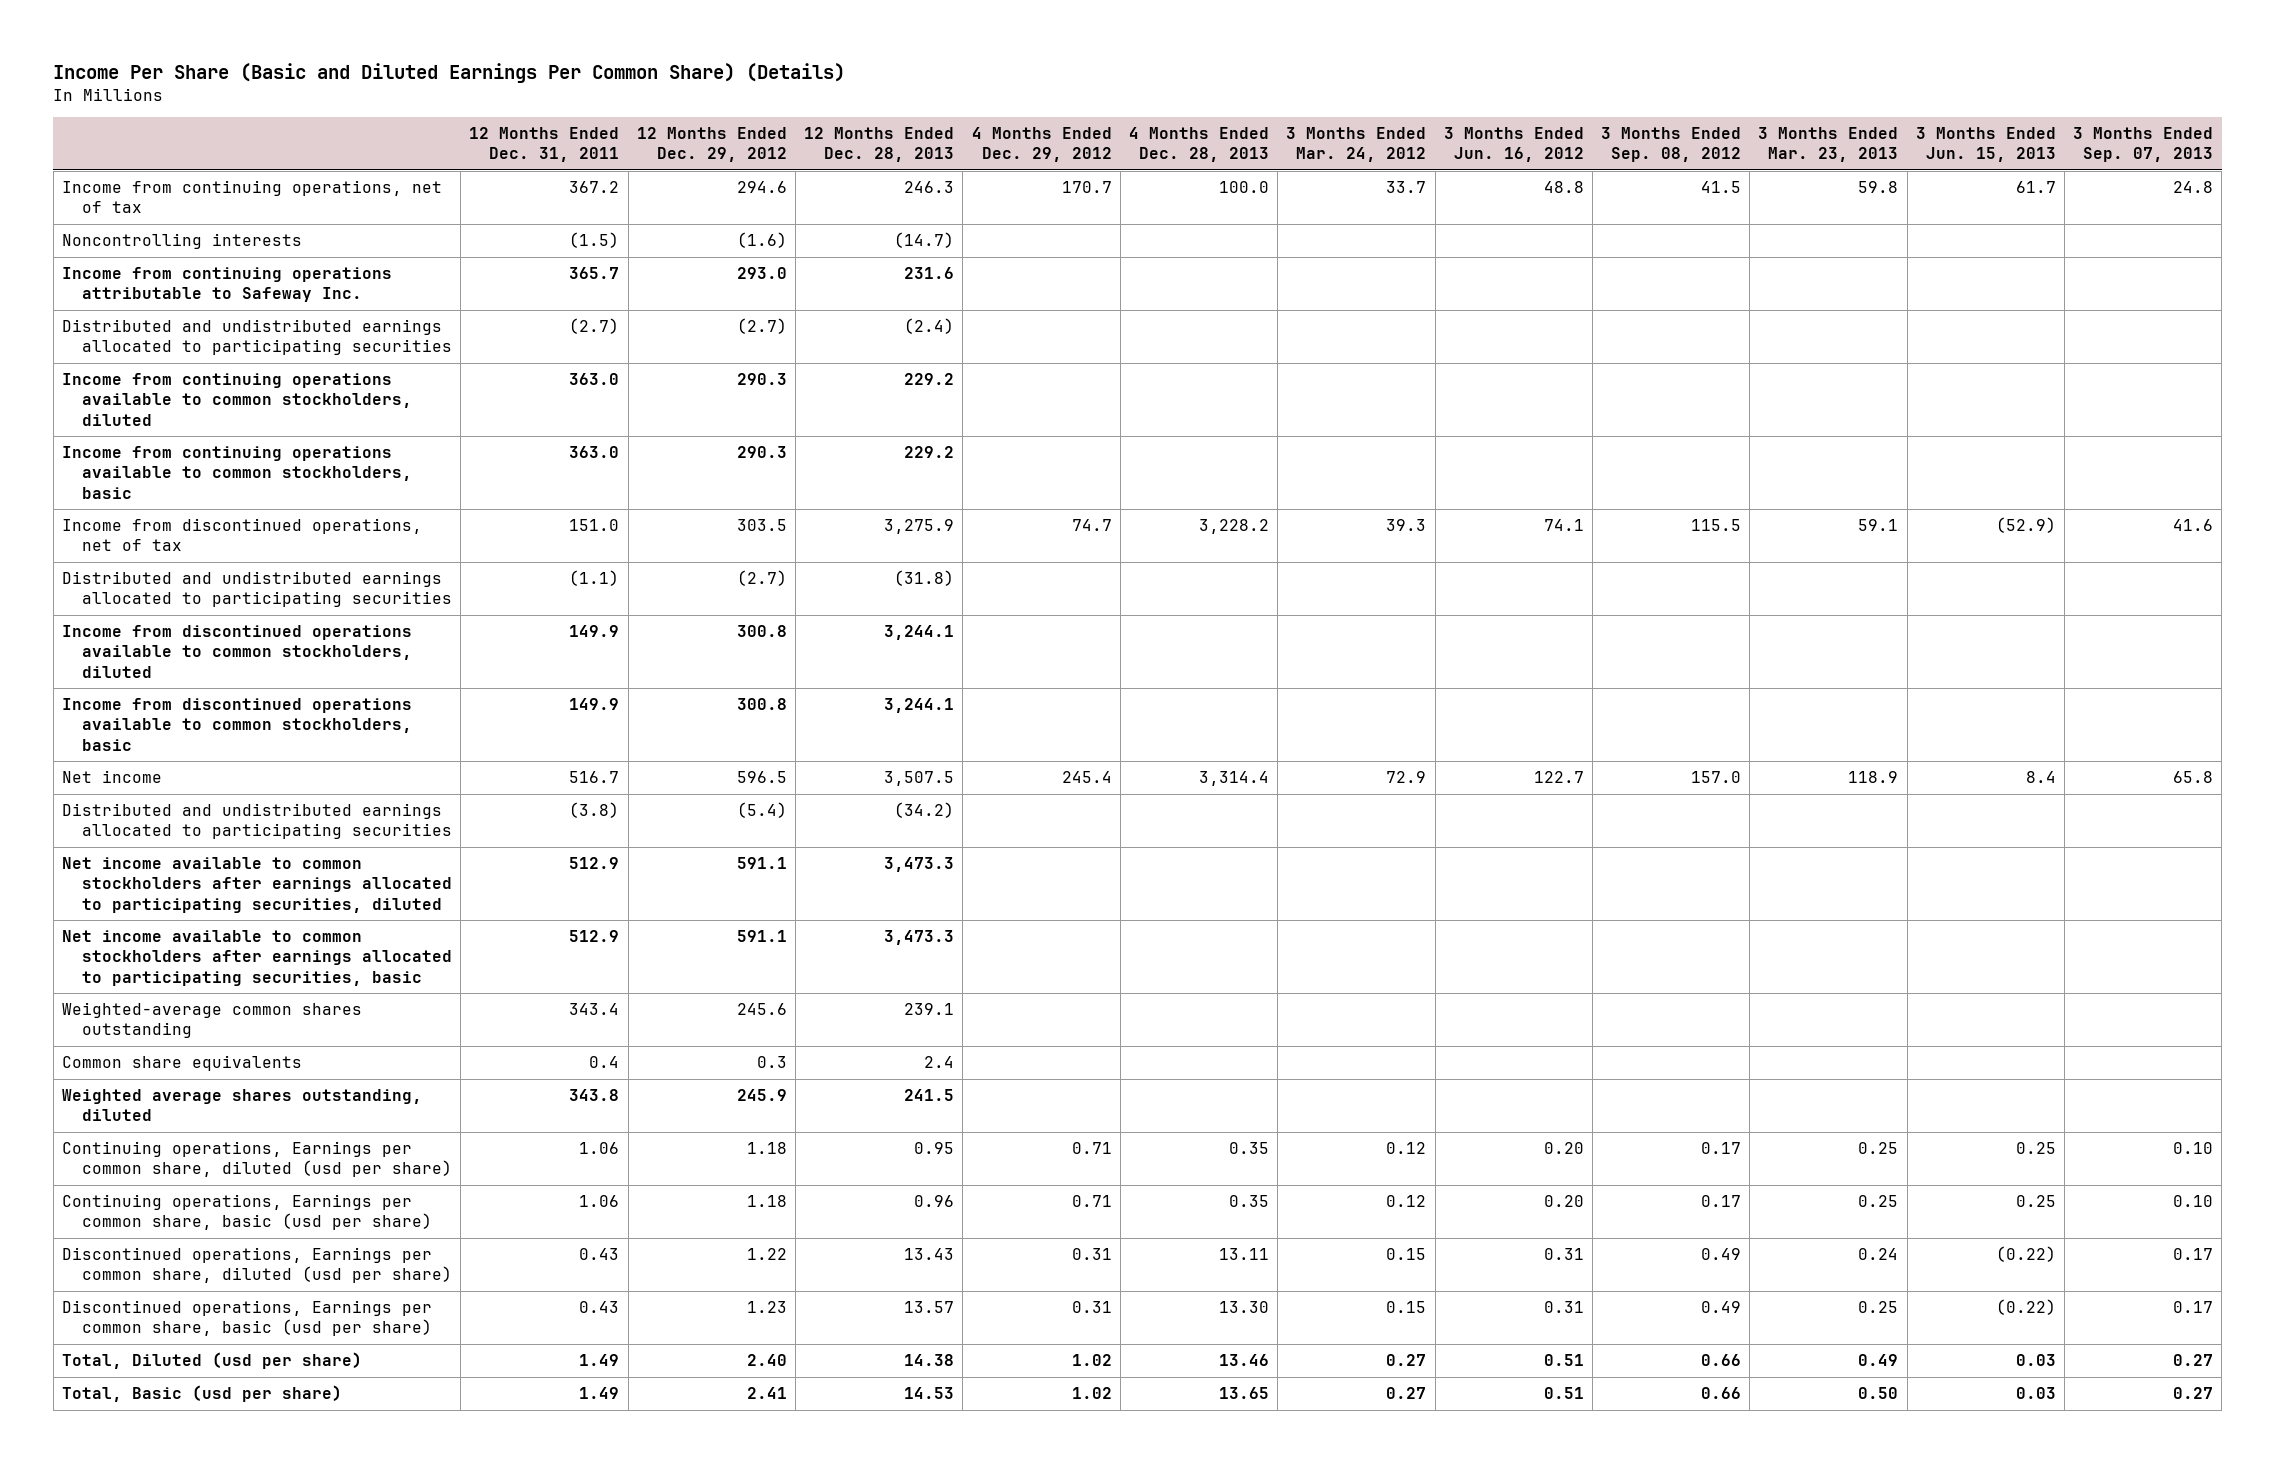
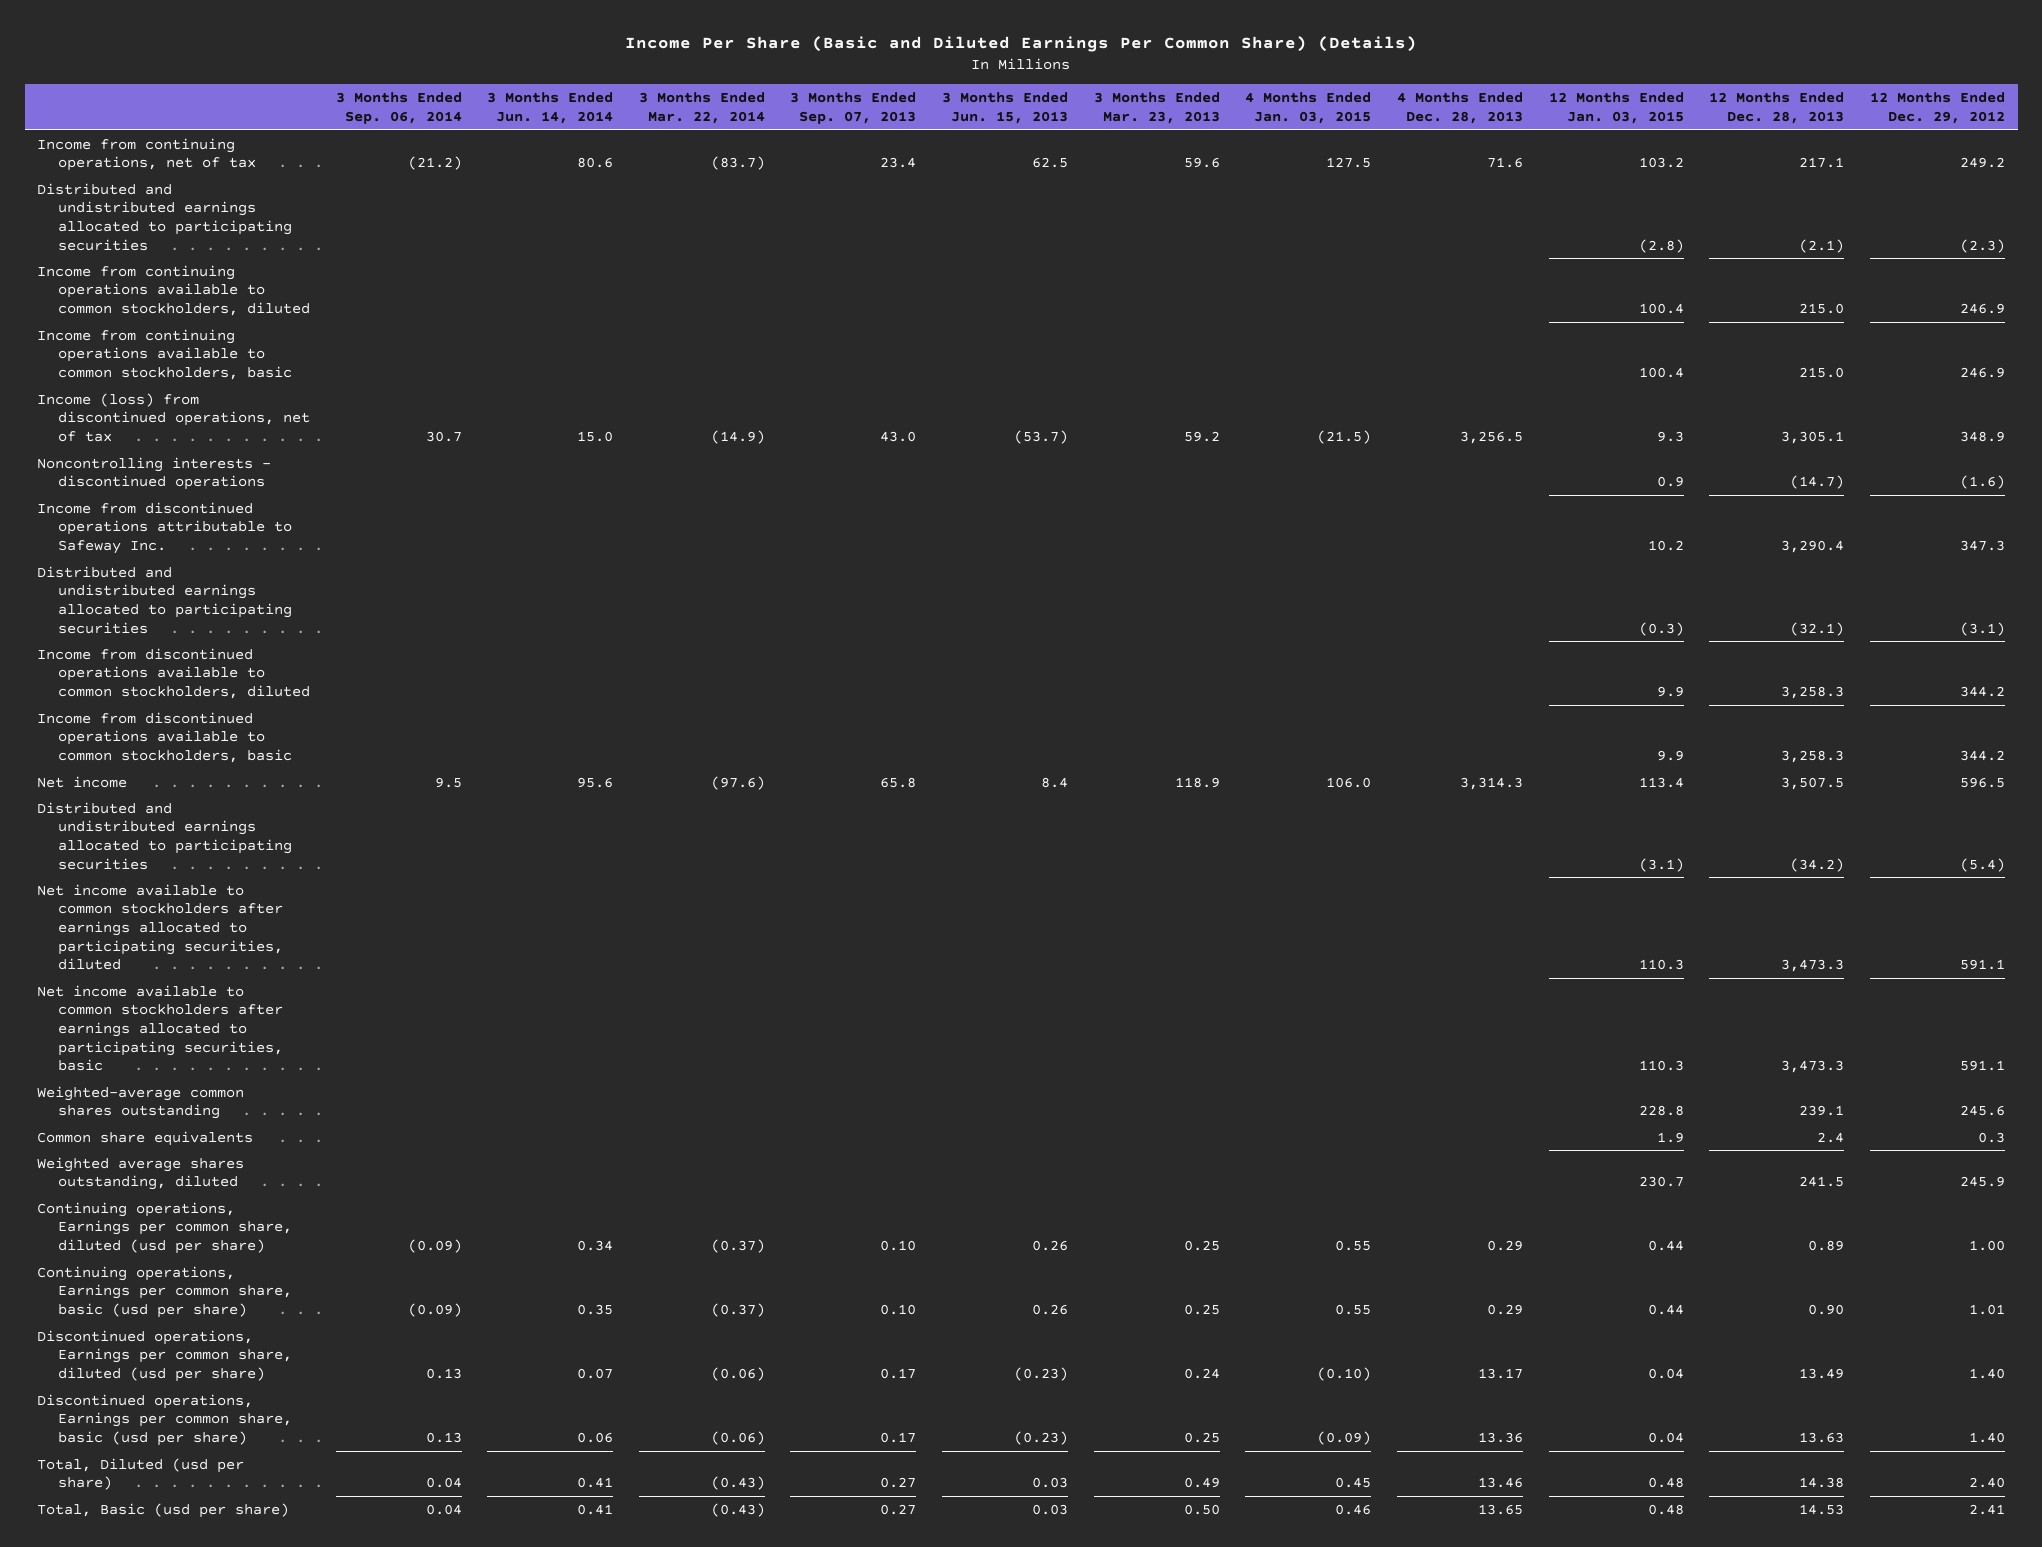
- | 12 Months Ended Dec. 31, 2011 | 12 Months Ended Dec. 29, 2012 | 12 Months Ended Dec. 28, 2013 | 4 Months Ended Dec. 29, 2012 | 4 Months Ended Dec. 28, 2013 | 3 Months Ended Mar. 24, 2012 | 3 Months Ended Jun. 16, 2012 | 3 Months Ended Sep. 08, 2012 | 3 Months Ended Mar. 23, 2013 | 3 Months Ended Jun. 15, 2013 | 3 Months Ended Sep. 07, 2013
+ | 3 Months Ended Sep. 06, 2014 | 3 Months Ended Jun. 14, 2014 | 3 Months Ended Mar. 22, 2014 | 3 Months Ended Sep. 07, 2013 | 3 Months Ended Jun. 15, 2013 | 3 Months Ended Mar. 23, 2013 | 4 Months Ended Jan. 03, 2015 | 4 Months Ended Dec. 28, 2013 | 12 Months Ended Jan. 03, 2015 | 12 Months Ended Dec. 28, 2013 | 12 Months Ended Dec. 29, 2012
- Income from continuing operations, net of tax | 367.2 | 294.6 | 246.3 | 170.7 | 100.0 | 33.7 | 48.8 | 41.5 | 59.8 | 61.7 | 24.8
- Noncontrolling interests | (1.5) | (1.6) | (14.7) | | | | | | | |
- Income from continuing operations attributable to Safeway Inc. | 365.7 | 293.0 | 231.6 | | | | | | | |
- Distributed and undistributed earnings allocated to participating securities | (2.7) | (2.7) | (2.4) | | | | | | | |
- Income from continuing operations available to common stockholders, diluted | 363.0 | 290.3 | 229.2 | | | | | | | |
- Income from continuing operations available to common stockholders, basic | 363.0 | 290.3 | 229.2 | | | | | | | |
- Income from discontinued operations, net of tax | 151.0 | 303.5 | 3,275.9 | 74.7 | 3,228.2 | 39.3 | 74.1 | 115.5 | 59.1 | (52.9) | 41.6
- Distributed and undistributed earnings allocated to participating securities | (1.1) | (2.7) | (31.8) | | | | | | | |
- Income from discontinued operations available to common stockholders, diluted | 149.9 | 300.8 | 3,244.1 | | | | | | | |
- Income from discontinued operations available to common stockholders, basic | 149.9 | 300.8 | 3,244.1 | | | | | | | |
- Net income | 516.7 | 596.5 | 3,507.5 | 245.4 | 3,314.4 | 72.9 | 122.7 | 157.0 | 118.9 | 8.4 | 65.8
+ Income from continuing operations, net of tax | (21.2) | 80.6 | (83.7) | 23.4 | 62.5 | 59.6 | 127.5 | 71.6 | 103.2 | 217.1 | 249.2
+ Distributed and undistributed earnings allocated to participating securities | | | | | | | | | (2.8) | (2.1) | (2.3)
+ Income from continuing operations available to common stockholders, diluted | | | | | | | | | 100.4 | 215.0 | 246.9
+ Income from continuing operations available to common stockholders, basic | | | | | | | | | 100.4 | 215.0 | 246.9
+ Income (loss) from discontinued operations, net of tax | 30.7 | 15.0 | (14.9) | 43.0 | (53.7) | 59.2 | (21.5) | 3,256.5 | 9.3 | 3,305.1 | 348.9
+ Noncontrolling interests - discontinued operations | | | | | | | | | 0.9 | (14.7) | (1.6)
+ Income from discontinued operations attributable to Safeway Inc. | | | | | | | | | 10.2 | 3,290.4 | 347.3
+ Distributed and undistributed earnings allocated to participating securities | | | | | | | | | (0.3) | (32.1) | (3.1)
+ Income from discontinued operations available to common stockholders, diluted | | | | | | | | | 9.9 | 3,258.3 | 344.2
+ Income from discontinued operations available to common stockholders, basic | | | | | | | | | 9.9 | 3,258.3 | 344.2
+ Net income | 9.5 | 95.6 | (97.6) | 65.8 | 8.4 | 118.9 | 106.0 | 3,314.3 | 113.4 | 3,507.5 | 596.5
- Continuing operations, Earnings per common share, diluted (usd per share) | 1.06 | 1.18 | 0.95 | 0.71 | 0.35 | 0.12 | 0.20 | 0.17 | 0.25 | 0.25 | 0.10
- Continuing operations, Earnings per common share, basic (usd per share) | 1.06 | 1.18 | 0.96 | 0.71 | 0.35 | 0.12 | 0.20 | 0.17 | 0.25 | 0.25 | 0.10
- Discontinued operations, Earnings per common share, diluted (usd per share) | 0.43 | 1.22 | 13.43 | 0.31 | 13.11 | 0.15 | 0.31 | 0.49 | 0.24 | (0.22) | 0.17
- Discontinued operations, Earnings per common share, basic (usd per share) | 0.43 | 1.23 | 13.57 | 0.31 | 13.30 | 0.15 | 0.31 | 0.49 | 0.25 | (0.22) | 0.17
+ Continuing operations, Earnings per common share, diluted (usd per share) | (0.09) | 0.34 | (0.37) | 0.10 | 0.26 | 0.25 | 0.55 | 0.29 | 0.44 | 0.89 | 1.00
+ Continuing operations, Earnings per common share, basic (usd per share) | (0.09) | 0.35 | (0.37) | 0.10 | 0.26 | 0.25 | 0.55 | 0.29 | 0.44 | 0.90 | 1.01
+ Discontinued operations, Earnings per common share, diluted (usd per share) | 0.13 | 0.07 | (0.06) | 0.17 | (0.23) | 0.24 | (0.10) | 13.17 | 0.04 | 13.49 | 1.40
+ Discontinued operations, Earnings per common share, basic (usd per share) | 0.13 | 0.06 | (0.06) | 0.17 | (0.23) | 0.25 | (0.09) | 13.36 | 0.04 | 13.63 | 1.40

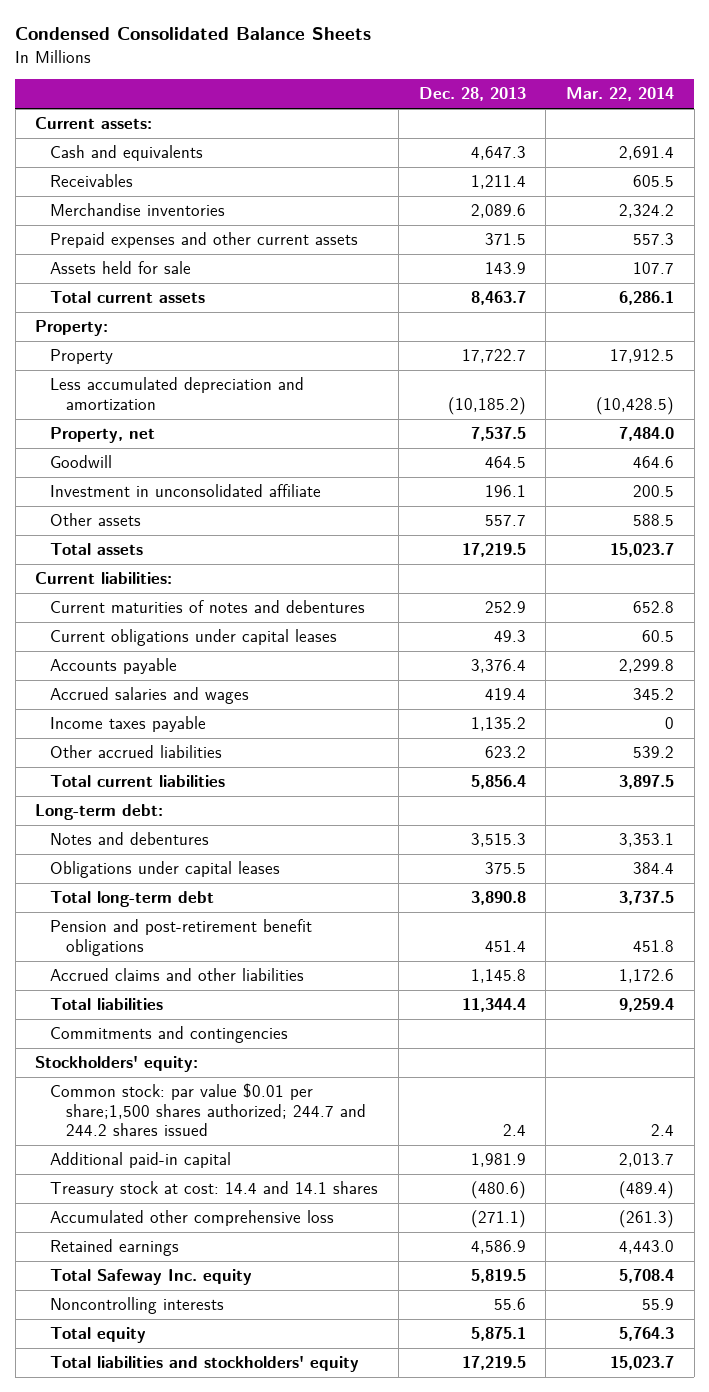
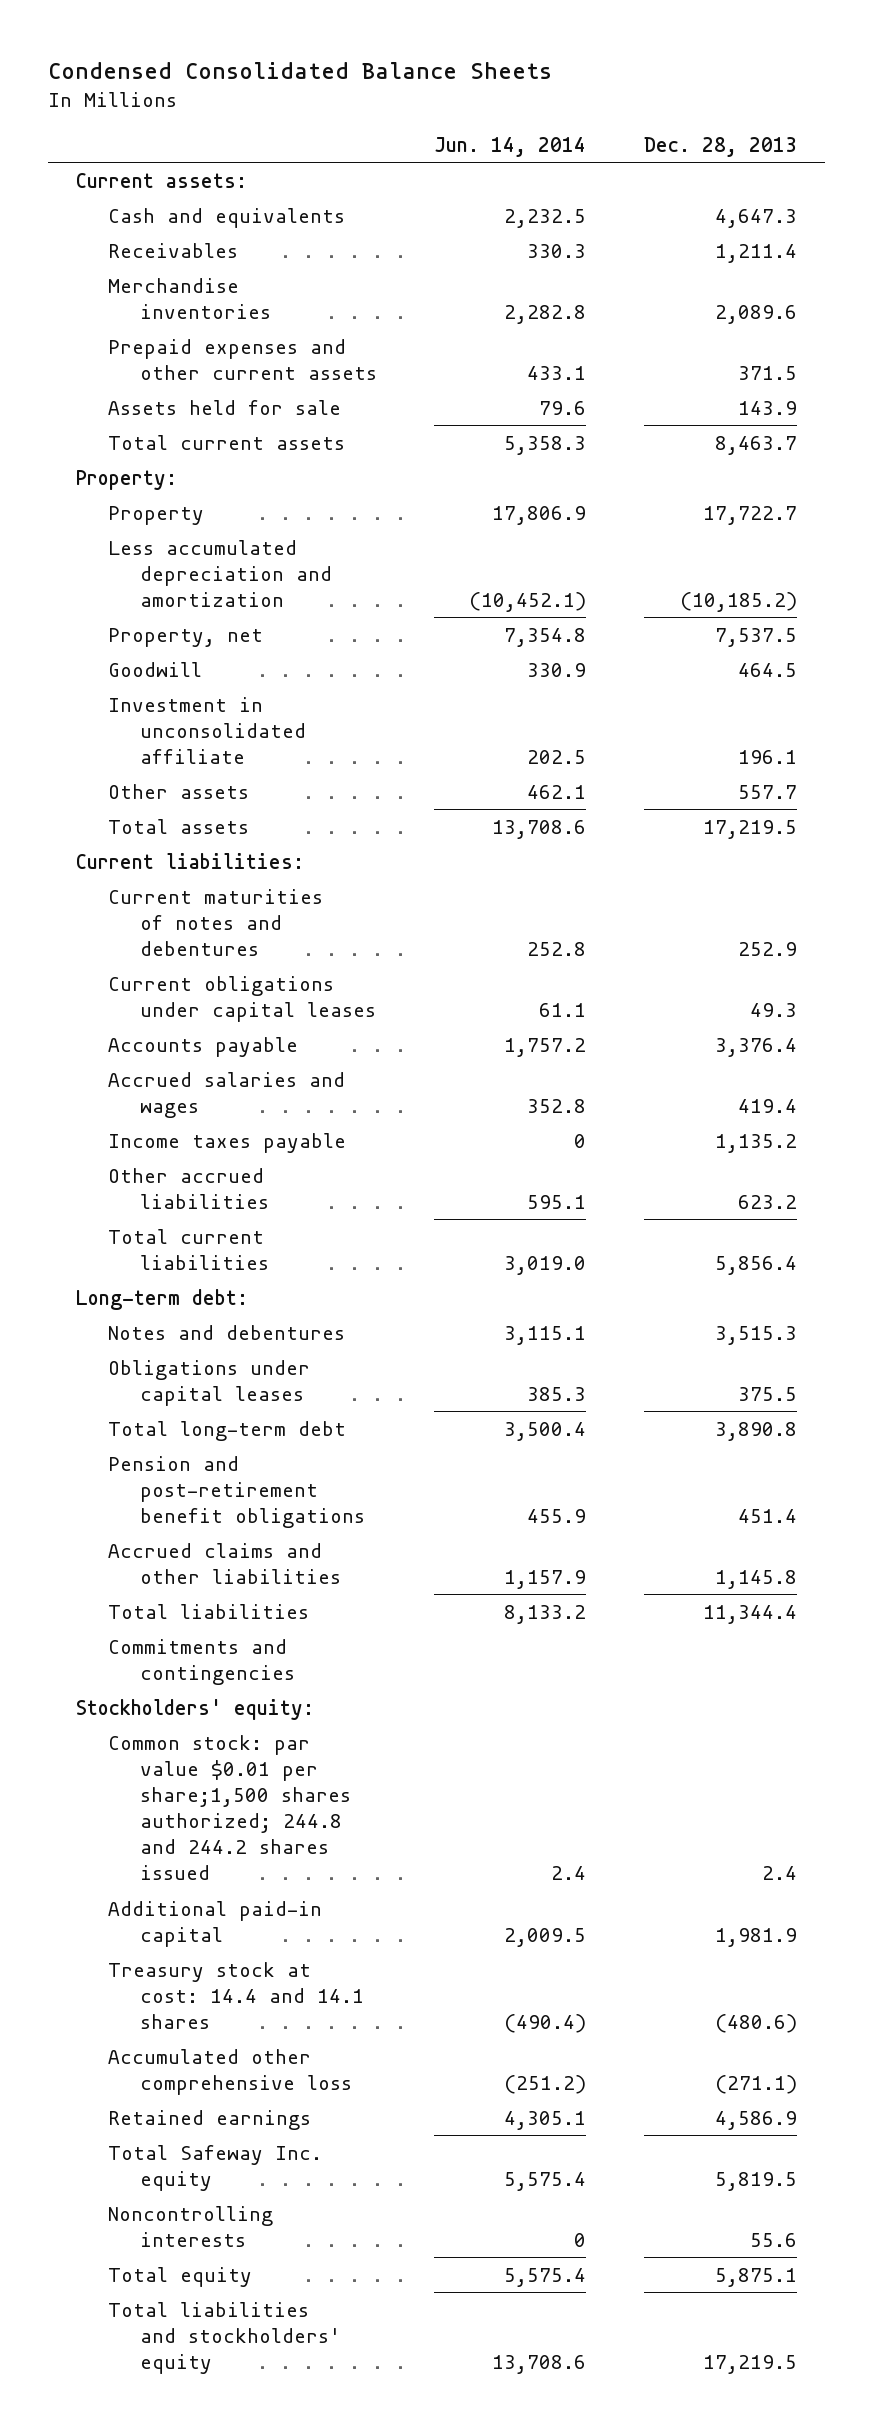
- | Dec. 28, 2013 | Mar. 22, 2014
+ | Jun. 14, 2014 | Dec. 28, 2013
- Common stock: par value $0.01 per share;1,500 shares authorized; 244.7 and 244.2 shares issued | 2.4 | 2.4
+ Common stock: par value $0.01 per share;1,500 shares authorized; 244.8 and 244.2 shares issued | 2.4 | 2.4

